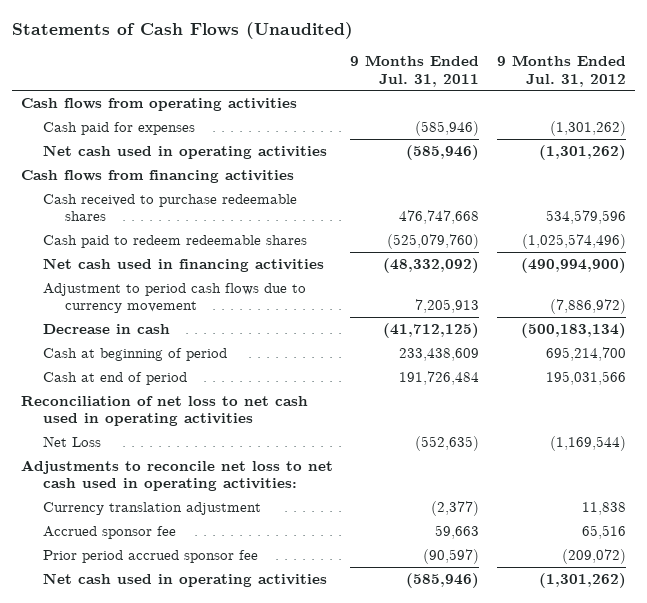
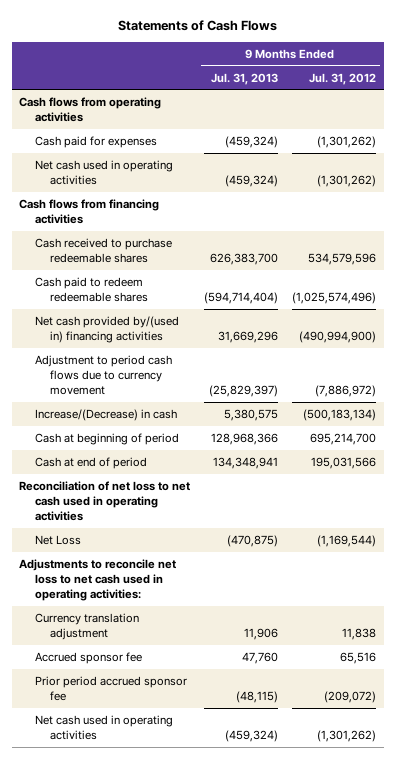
- Statements of Cash Flows (Unaudited)
+ Statements of Cash Flows
- | 9 Months Ended Jul. 31, 2011 | 9 Months Ended Jul. 31, 2012
+ | 9 Months Ended Jul. 31, 2013 | 9 Months Ended Jul. 31, 2012
- Net cash used in financing activities | (48,332,092) | (490,994,900)
+ Net cash provided by/(used in) financing activities | 31,669,296 | (490,994,900)
- Decrease in cash | (41,712,125) | (500,183,134)
+ Increase/(Decrease) in cash | 5,380,575 | (500,183,134)

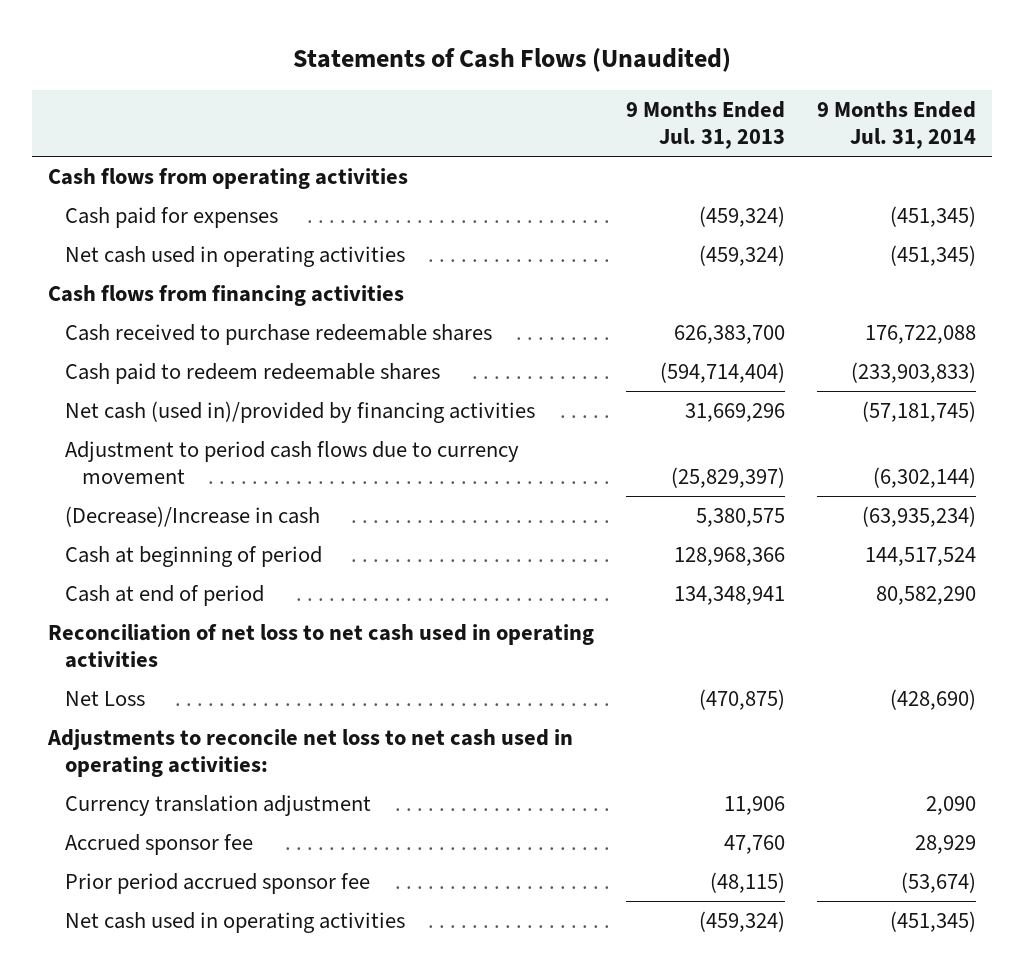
- Statements of Cash Flows
+ Statements of Cash Flows (Unaudited)
- | 9 Months Ended Jul. 31, 2013 | 9 Months Ended Jul. 31, 2012
+ | 9 Months Ended Jul. 31, 2013 | 9 Months Ended Jul. 31, 2014
- Net cash provided by/(used in) financing activities | 31,669,296 | (490,994,900)
+ Net cash (used in)/provided by financing activities | 31,669,296 | (57,181,745)
- Increase/(Decrease) in cash | 5,380,575 | (500,183,134)
+ (Decrease)/Increase in cash | 5,380,575 | (63,935,234)

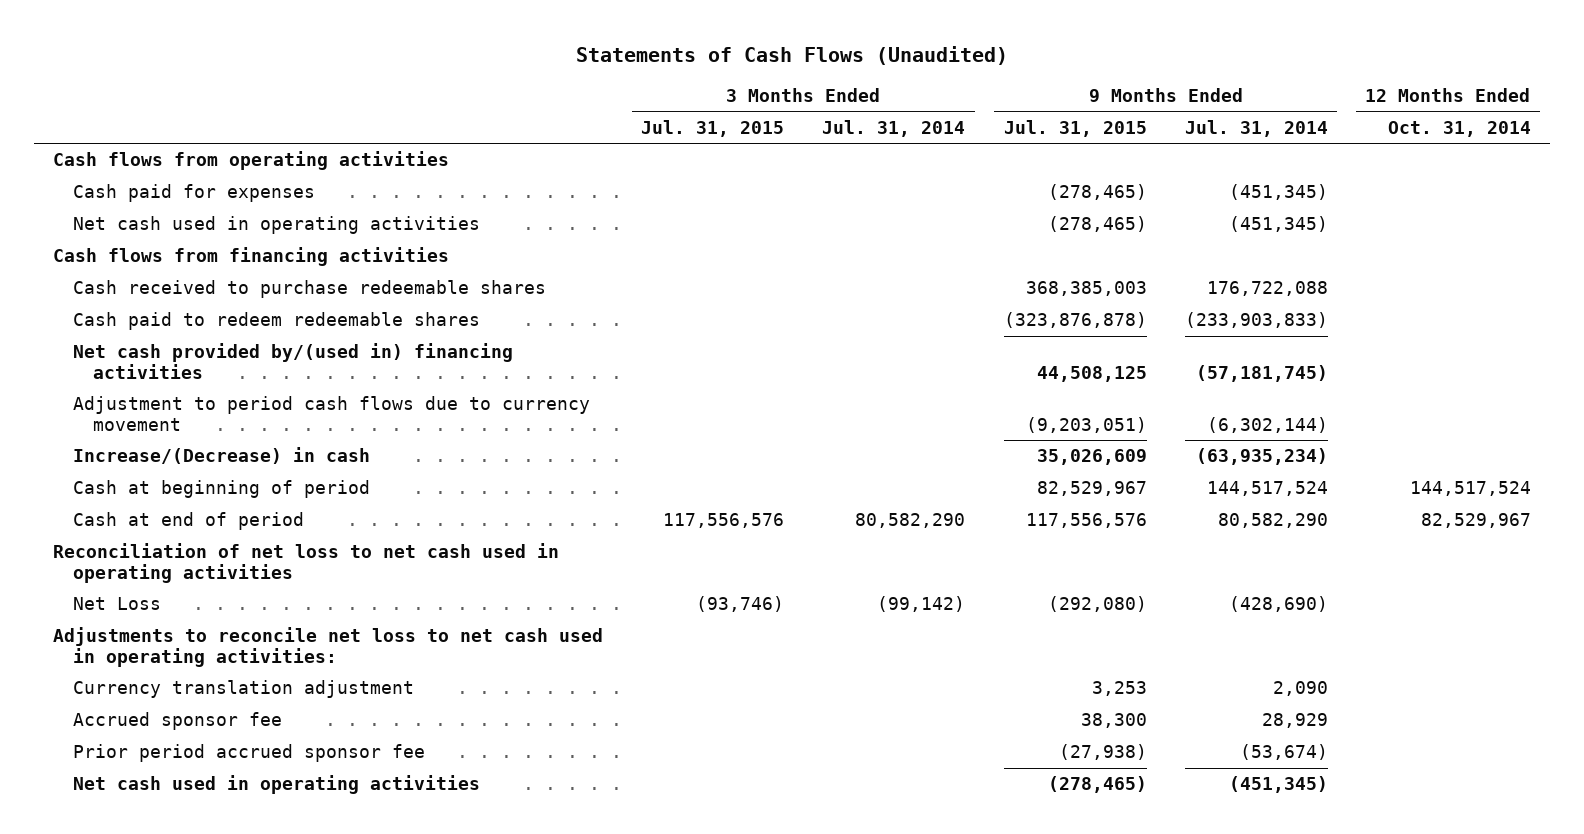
- | 9 Months Ended Jul. 31, 2013 | 9 Months Ended Jul. 31, 2014
+ | 3 Months Ended Jul. 31, 2015 | 3 Months Ended Jul. 31, 2014 | 9 Months Ended Jul. 31, 2015 | 9 Months Ended Jul. 31, 2014 | 12 Months Ended Oct. 31, 2014
- Net cash (used in)/provided by financing activities | 31,669,296 | (57,181,745)
+ Net cash provided by/(used in) financing activities | | | 44,508,125 | (57,181,745) |
- (Decrease)/Increase in cash | 5,380,575 | (63,935,234)
+ Increase/(Decrease) in cash | | | 35,026,609 | (63,935,234) |

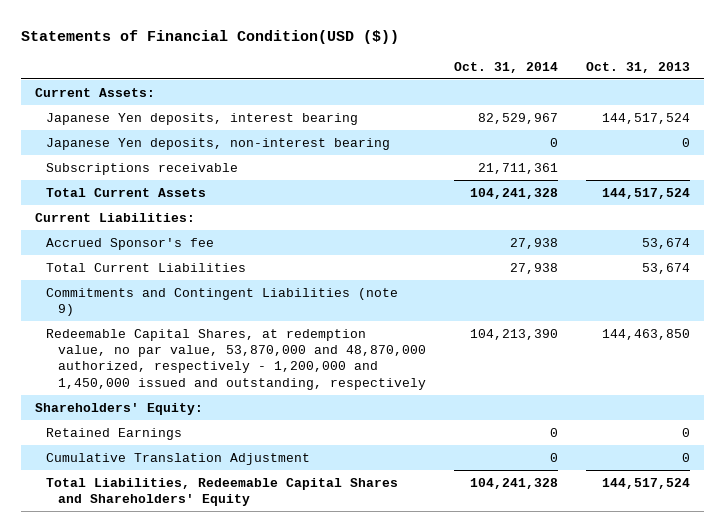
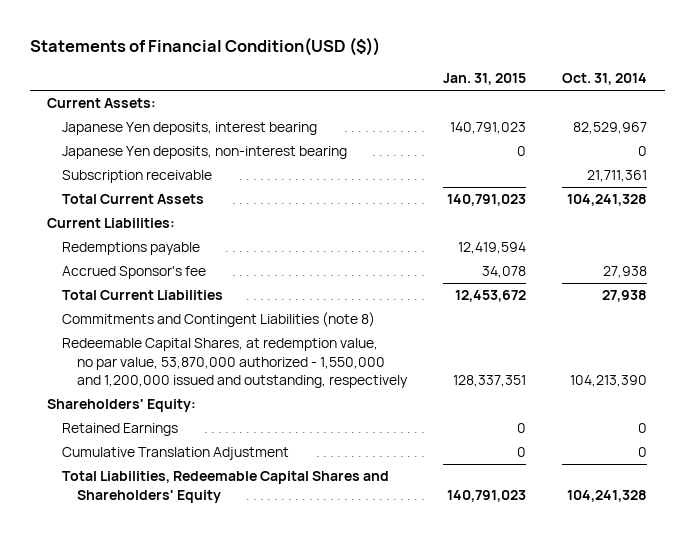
- | Oct. 31, 2014 | Oct. 31, 2013
+ | Jan. 31, 2015 | Oct. 31, 2014
- Subscriptions receivable | 21,711,361 |
+ Subscription receivable | | 21,711,361
+ Redemptions payable | 12,419,594 |
- Commitments and Contingent Liabilities (note 9)
- Redeemable Capital Shares, at redemption value, no par value, 53,870,000 and 48,870,000 authorized, respectively - 1,200,000 and 1,450,000 issued and outstanding, respectively | 104,213,390 | 144,463,850
+ Commitments and Contingent Liabilities (note 8)
+ Redeemable Capital Shares, at redemption value, no par value, 53,870,000 authorized - 1,550,000 and 1,200,000 issued and outstanding, respectively | 128,337,351 | 104,213,390

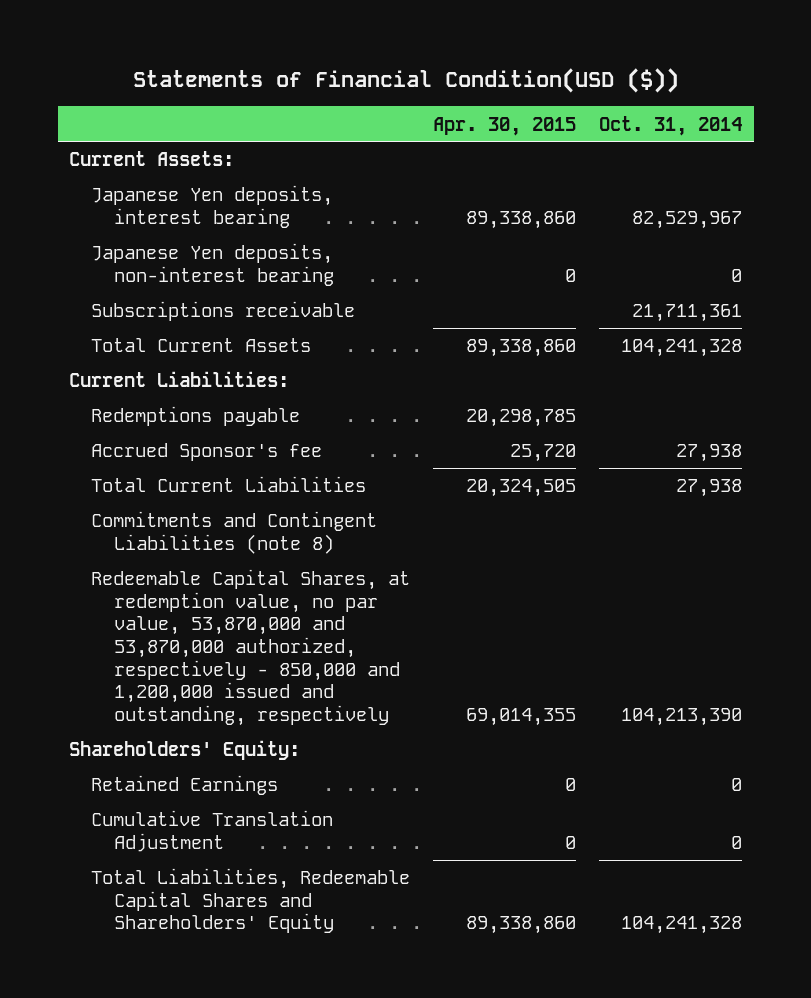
- | Jan. 31, 2015 | Oct. 31, 2014
+ | Apr. 30, 2015 | Oct. 31, 2014
- Subscription receivable | | 21,711,361
+ Subscriptions receivable | | 21,711,361
- Redeemable Capital Shares, at redemption value, no par value, 53,870,000 authorized - 1,550,000 and 1,200,000 issued and outstanding, respectively | 128,337,351 | 104,213,390
+ Redeemable Capital Shares, at redemption value, no par value, 53,870,000 and 53,870,000 authorized, respectively - 850,000 and 1,200,000 issued and outstanding, respectively | 69,014,355 | 104,213,390

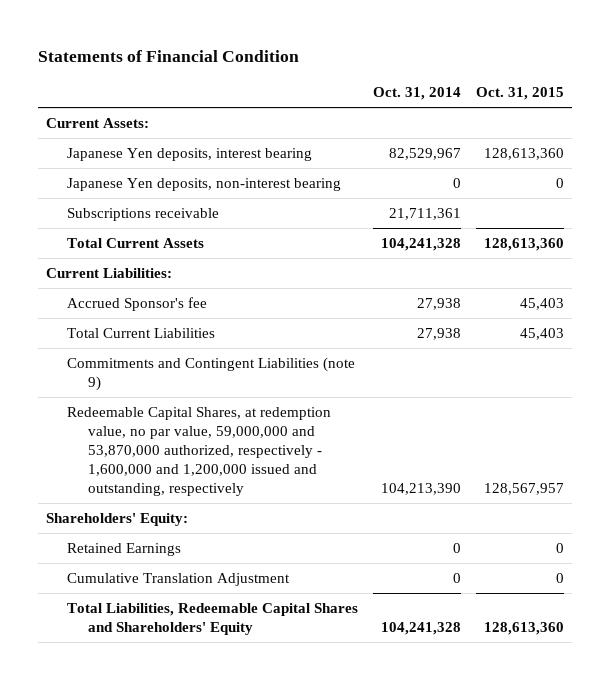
- Statements of Financial Condition(USD ($))
+ Statements of Financial Condition
- | Apr. 30, 2015 | Oct. 31, 2014
+ | Oct. 31, 2014 | Oct. 31, 2015
- Redemptions payable | 20,298,785 |
- Commitments and Contingent Liabilities (note 8)
- Redeemable Capital Shares, at redemption value, no par value, 53,870,000 and 53,870,000 authorized, respectively - 850,000 and 1,200,000 issued and outstanding, respectively | 69,014,355 | 104,213,390
+ Commitments and Contingent Liabilities (note 9)
+ Redeemable Capital Shares, at redemption value, no par value, 59,000,000 and 53,870,000 authorized, respectively - 1,600,000 and 1,200,000 issued and outstanding, respectively | 104,213,390 | 128,567,957

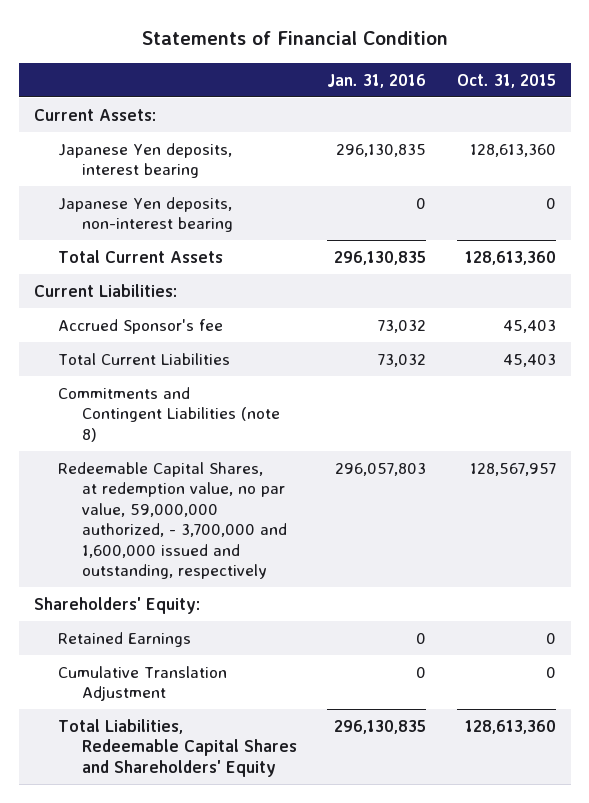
- | Oct. 31, 2014 | Oct. 31, 2015
+ | Jan. 31, 2016 | Oct. 31, 2015
- Subscriptions receivable | 21,711,361 |
- Commitments and Contingent Liabilities (note 9)
- Redeemable Capital Shares, at redemption value, no par value, 59,000,000 and 53,870,000 authorized, respectively - 1,600,000 and 1,200,000 issued and outstanding, respectively | 104,213,390 | 128,567,957
+ Commitments and Contingent Liabilities (note 8)
+ Redeemable Capital Shares, at redemption value, no par value, 59,000,000 authorized, - 3,700,000 and 1,600,000 issued and outstanding, respectively | 296,057,803 | 128,567,957

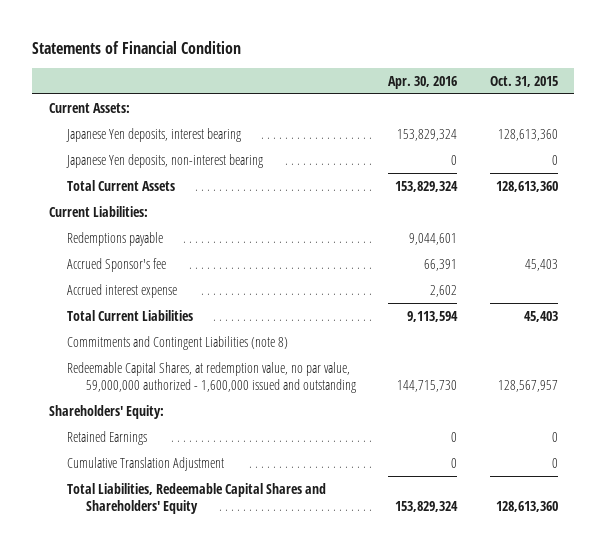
- | Jan. 31, 2016 | Oct. 31, 2015
+ | Apr. 30, 2016 | Oct. 31, 2015
+ Redemptions payable | 9,044,601 |
+ Accrued interest expense | 2,602 |
- Redeemable Capital Shares, at redemption value, no par value, 59,000,000 authorized, - 3,700,000 and 1,600,000 issued and outstanding, respectively | 296,057,803 | 128,567,957
+ Redeemable Capital Shares, at redemption value, no par value, 59,000,000 authorized - 1,600,000 issued and outstanding | 144,715,730 | 128,567,957

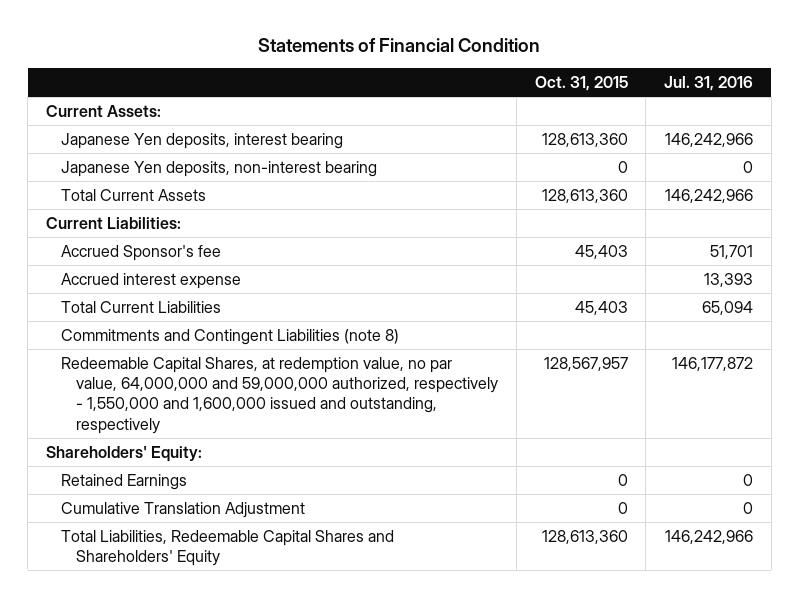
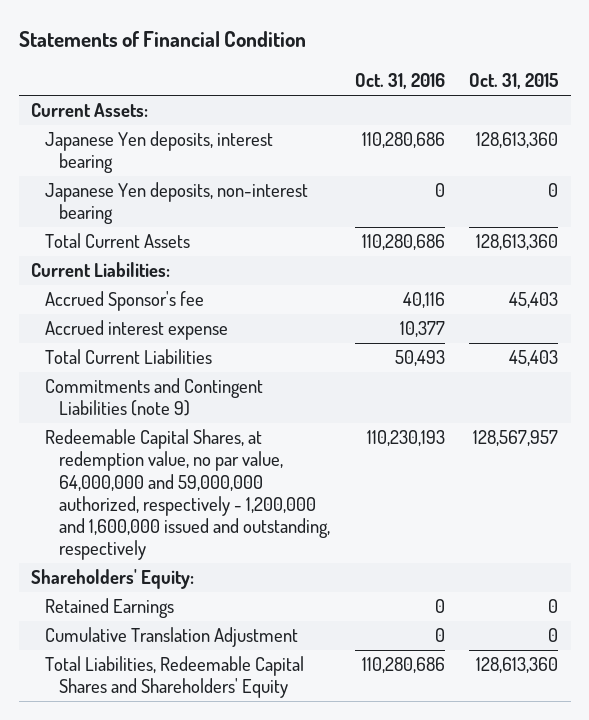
- | Oct. 31, 2015 | Jul. 31, 2016
+ | Oct. 31, 2016 | Oct. 31, 2015
- Commitments and Contingent Liabilities (note 8)
- Redeemable Capital Shares, at redemption value, no par value, 64,000,000 and 59,000,000 authorized, respectively - 1,550,000 and 1,600,000 issued and outstanding, respectively | 128,567,957 | 146,177,872
+ Commitments and Contingent Liabilities (note 9)
+ Redeemable Capital Shares, at redemption value, no par value, 64,000,000 and 59,000,000 authorized, respectively - 1,200,000 and 1,600,000 issued and outstanding, respectively | 110,230,193 | 128,567,957

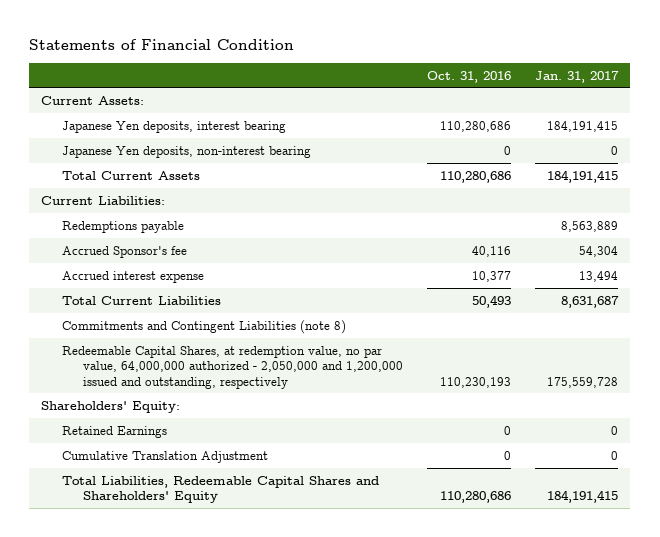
- | Oct. 31, 2016 | Oct. 31, 2015
+ | Oct. 31, 2016 | Jan. 31, 2017
+ Redemptions payable | | 8,563,889
- Commitments and Contingent Liabilities (note 9)
- Redeemable Capital Shares, at redemption value, no par value, 64,000,000 and 59,000,000 authorized, respectively - 1,200,000 and 1,600,000 issued and outstanding, respectively | 110,230,193 | 128,567,957
+ Commitments and Contingent Liabilities (note 8)
+ Redeemable Capital Shares, at redemption value, no par value, 64,000,000 authorized - 2,050,000 and 1,200,000 issued and outstanding, respectively | 110,230,193 | 175,559,728

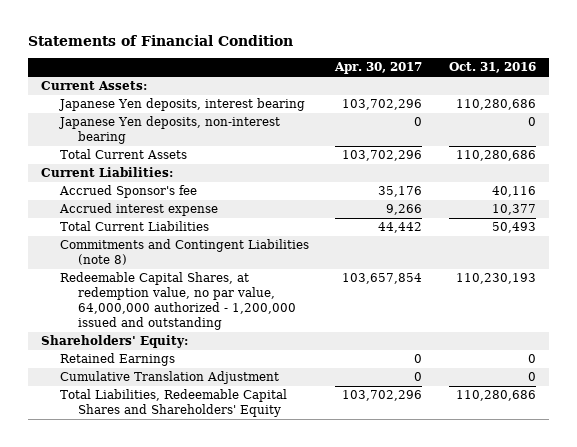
- | Oct. 31, 2016 | Jan. 31, 2017
+ | Apr. 30, 2017 | Oct. 31, 2016
- Redemptions payable | | 8,563,889
- Redeemable Capital Shares, at redemption value, no par value, 64,000,000 authorized - 2,050,000 and 1,200,000 issued and outstanding, respectively | 110,230,193 | 175,559,728
+ Redeemable Capital Shares, at redemption value, no par value, 64,000,000 authorized - 1,200,000 issued and outstanding | 103,657,854 | 110,230,193

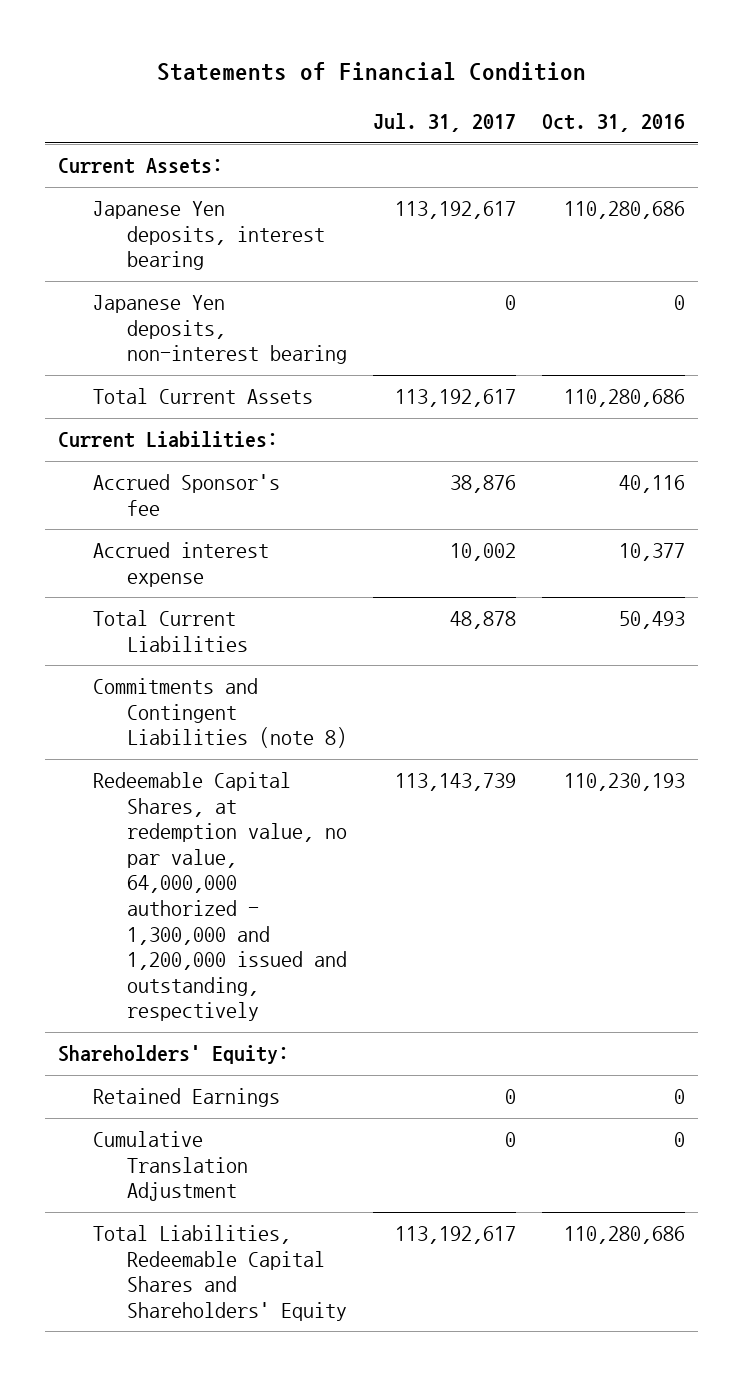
- | Apr. 30, 2017 | Oct. 31, 2016
+ | Jul. 31, 2017 | Oct. 31, 2016
- Redeemable Capital Shares, at redemption value, no par value, 64,000,000 authorized - 1,200,000 issued and outstanding | 103,657,854 | 110,230,193
+ Redeemable Capital Shares, at redemption value, no par value, 64,000,000 authorized - 1,300,000 and 1,200,000 issued and outstanding, respectively | 113,143,739 | 110,230,193

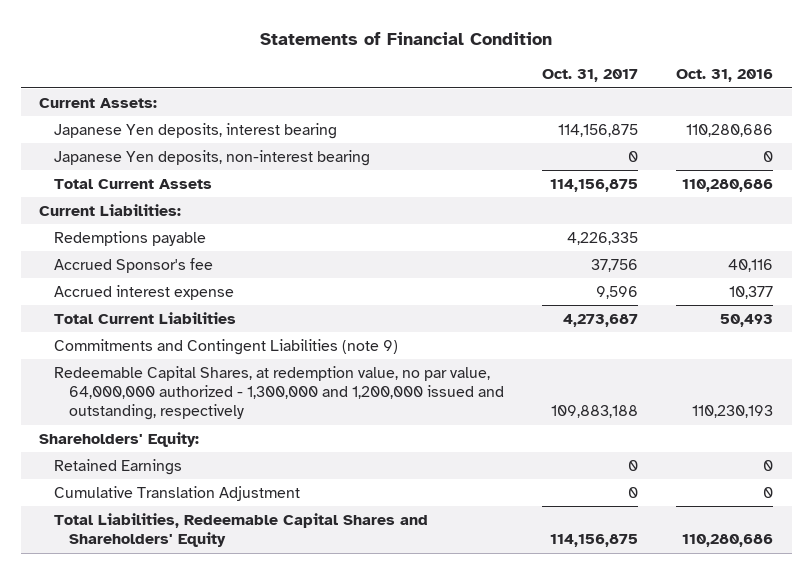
- | Jul. 31, 2017 | Oct. 31, 2016
+ | Oct. 31, 2017 | Oct. 31, 2016
+ Redemptions payable | 4,226,335 |
- Commitments and Contingent Liabilities (note 8)
+ Commitments and Contingent Liabilities (note 9)

